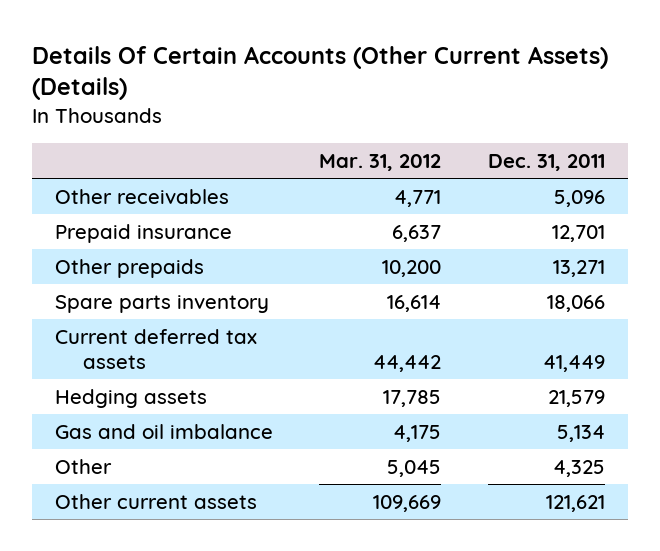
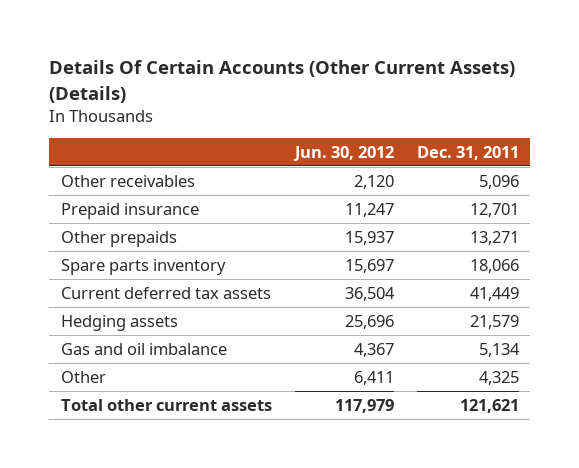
- | Mar. 31, 2012 | Dec. 31, 2011
+ | Jun. 30, 2012 | Dec. 31, 2011
- Other current assets | 109,669 | 121,621
+ Total other current assets | 117,979 | 121,621

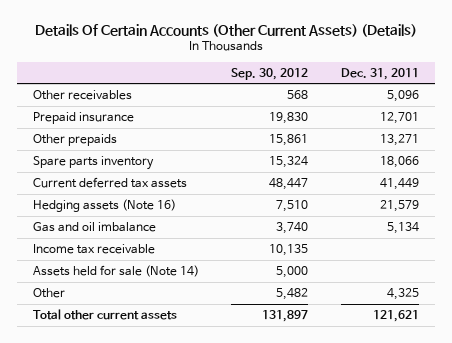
- | Jun. 30, 2012 | Dec. 31, 2011
+ | Sep. 30, 2012 | Dec. 31, 2011
- Hedging assets | 25,696 | 21,579
+ Hedging assets (Note 16) | 7,510 | 21,579
+ Income tax receivable | 10,135 |
+ Assets held for sale (Note 14) | 5,000 |

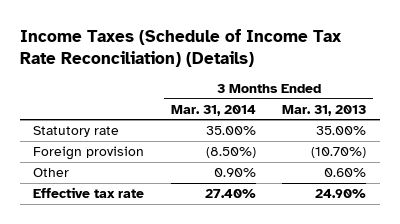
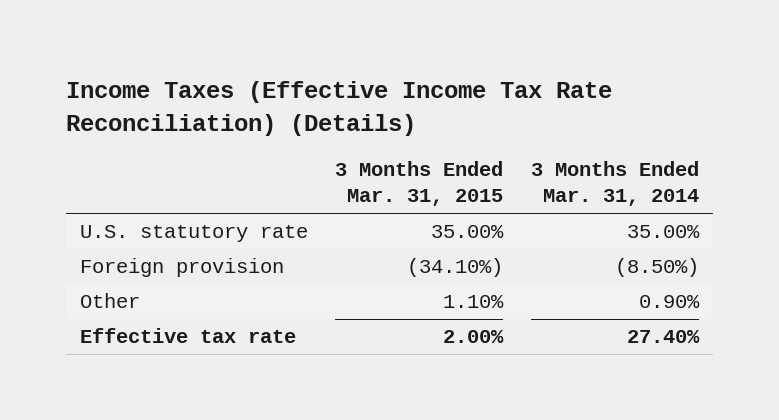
- Income Taxes (Schedule of Income Tax Rate Reconciliation) (Details)
+ Income Taxes (Effective Income Tax Rate Reconciliation) (Details)
- | 3 Months Ended Mar. 31, 2014 | 3 Months Ended Mar. 31, 2013
+ | 3 Months Ended Mar. 31, 2015 | 3 Months Ended Mar. 31, 2014
- Statutory rate | 35.00% | 35.00%
+ U.S. statutory rate | 35.00% | 35.00%

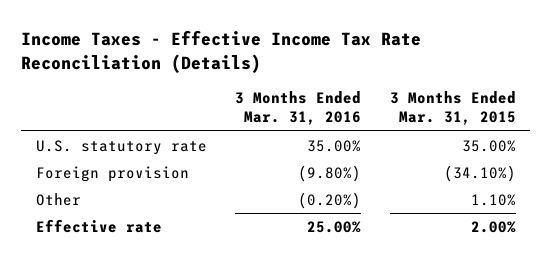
- Income Taxes (Effective Income Tax Rate Reconciliation) (Details)
+ Income Taxes - Effective Income Tax Rate Reconciliation (Details)
- | 3 Months Ended Mar. 31, 2015 | 3 Months Ended Mar. 31, 2014
+ | 3 Months Ended Mar. 31, 2016 | 3 Months Ended Mar. 31, 2015
- Effective tax rate | 2.00% | 27.40%
+ Effective rate | 25.00% | 2.00%

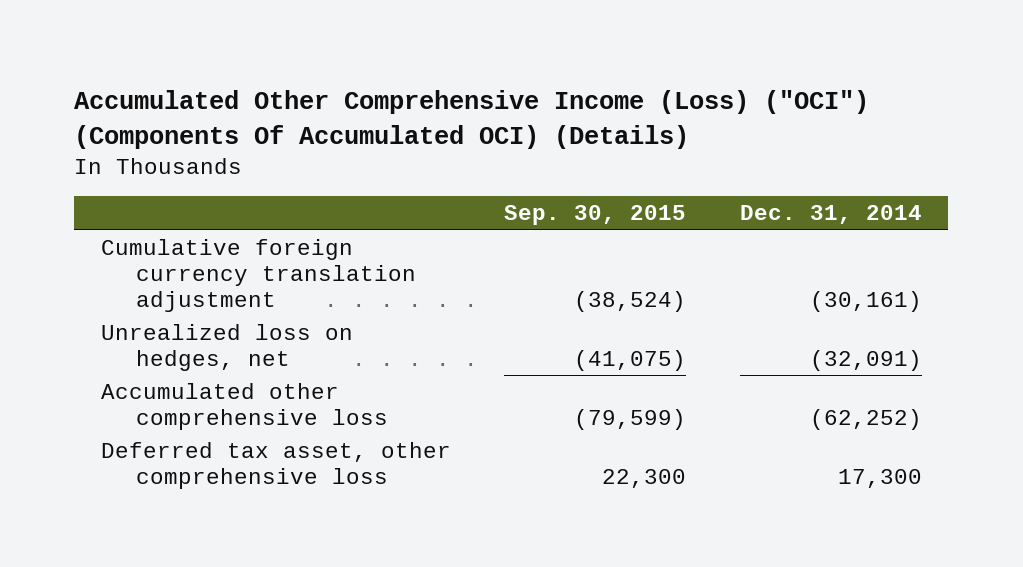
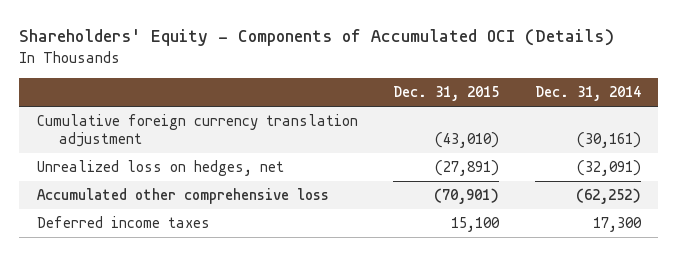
- Accumulated Other Comprehensive Income (Loss) ("OCI") (Components Of Accumulated OCI) (Details)
+ Shareholders' Equity - Components of Accumulated OCI (Details)
- | Sep. 30, 2015 | Dec. 31, 2014
+ | Dec. 31, 2015 | Dec. 31, 2014
- Deferred tax asset, other comprehensive loss | 22,300 | 17,300
+ Deferred income taxes | 15,100 | 17,300

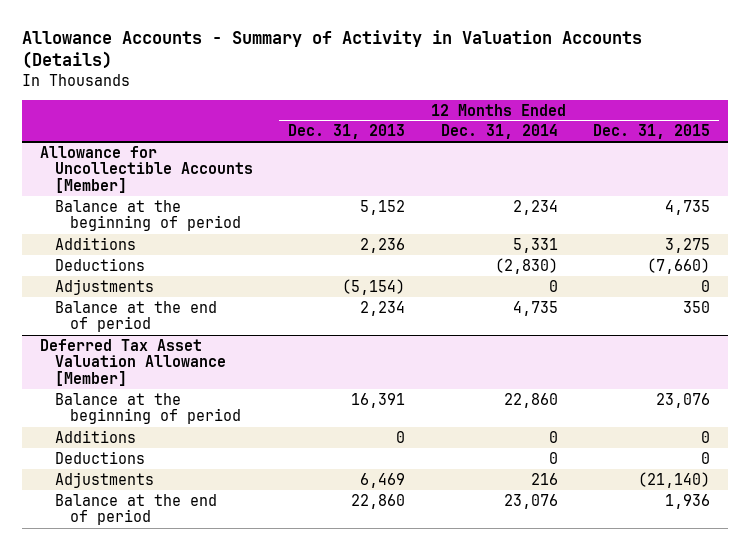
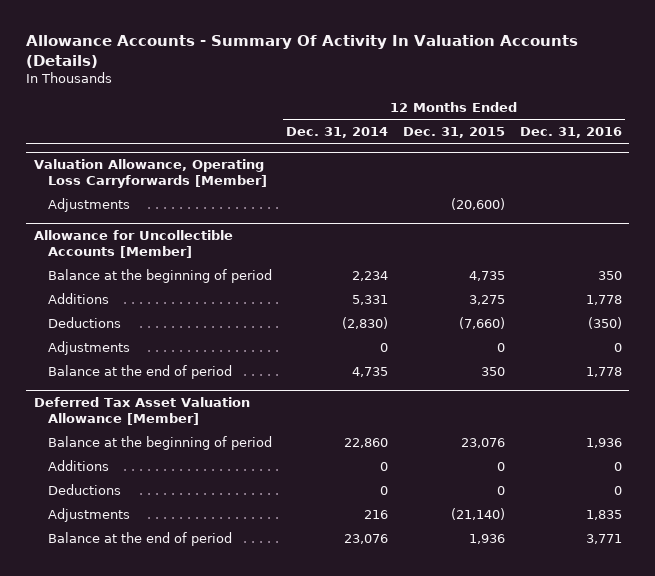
- Allowance Accounts - Summary of Activity in Valuation Accounts (Details)
+ Allowance Accounts - Summary Of Activity In Valuation Accounts (Details)
- | 12 Months Ended Dec. 31, 2013 | 12 Months Ended Dec. 31, 2014 | 12 Months Ended Dec. 31, 2015
+ | 12 Months Ended Dec. 31, 2014 | 12 Months Ended Dec. 31, 2015 | 12 Months Ended Dec. 31, 2016
+ Valuation Allowance, Operating Loss Carryforwards [Member]
+ Adjustments | | (20,600) |

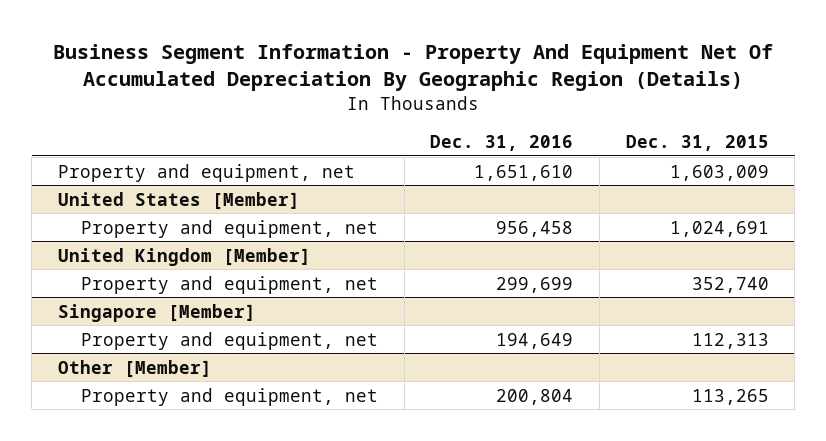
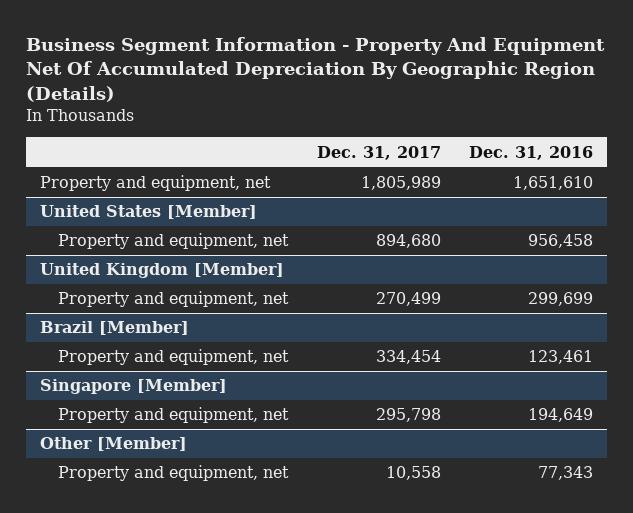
- | Dec. 31, 2016 | Dec. 31, 2015
+ | Dec. 31, 2017 | Dec. 31, 2016
+ Brazil [Member]
+ Property and equipment, net | 334,454 | 123,461
@ Other [Member]
- Property and equipment, net | 200,804 | 113,265
+ Property and equipment, net | 10,558 | 77,343

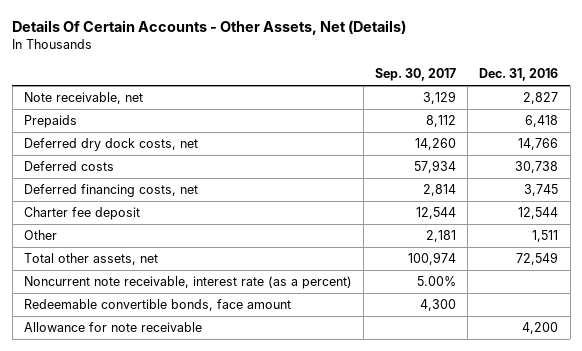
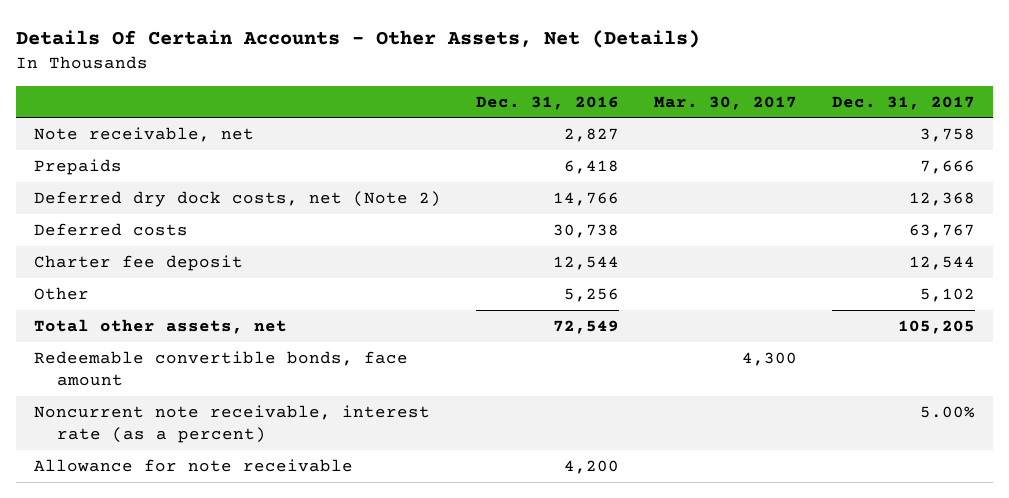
- | Sep. 30, 2017 | Dec. 31, 2016
+ | Dec. 31, 2016 | Mar. 30, 2017 | Dec. 31, 2017
- Deferred dry dock costs, net | 14,260 | 14,766
+ Deferred dry dock costs, net (Note 2) | 14,766 | | 12,368
- Deferred financing costs, net | 2,814 | 3,745
- Other | 2,181 | 1,511
+ Other | 5,256 | | 5,102
moved down: Noncurrent note receivable, interest rate (as a percent) | | | 5.00%

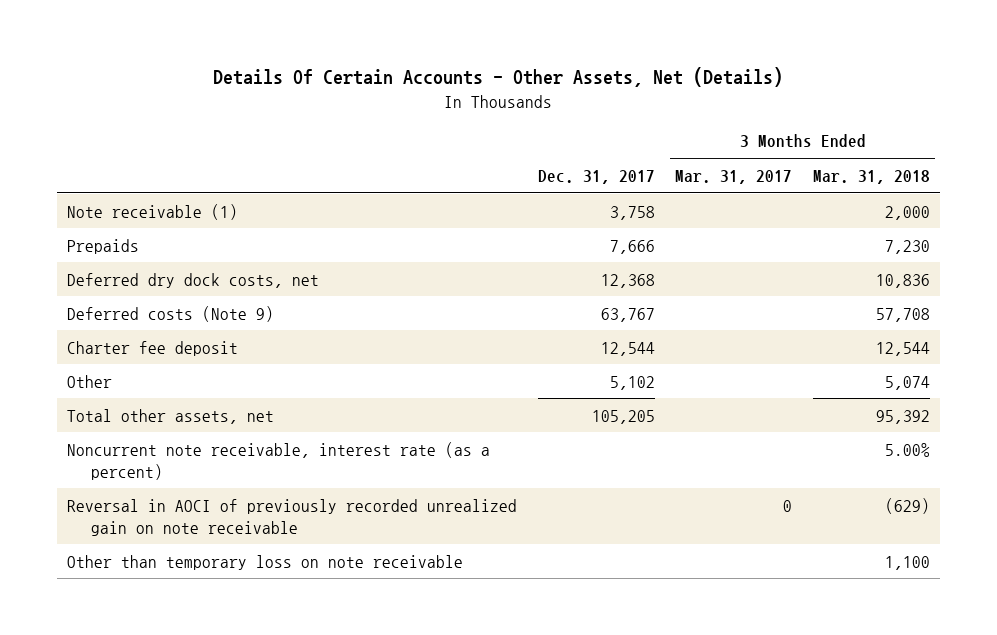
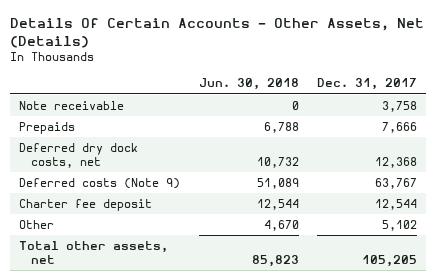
- | Dec. 31, 2017 | 3 Months Ended Mar. 31, 2017 | 3 Months Ended Mar. 31, 2018
+ | Jun. 30, 2018 | Dec. 31, 2017
- Note receivable (1) | 3,758 | | 2,000
+ Note receivable | 0 | 3,758
- Noncurrent note receivable, interest rate (as a percent) | | | 5.00%
- Reversal in AOCI of previously recorded unrealized gain on note receivable | | 0 | (629)
- Other than temporary loss on note receivable | | | 1,100

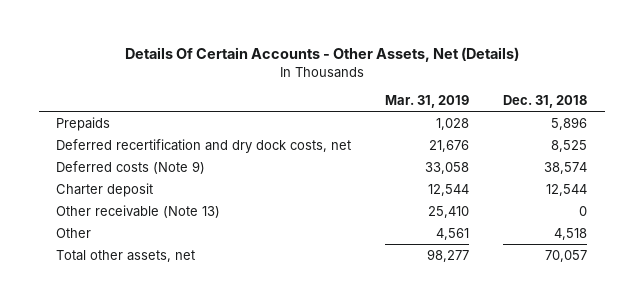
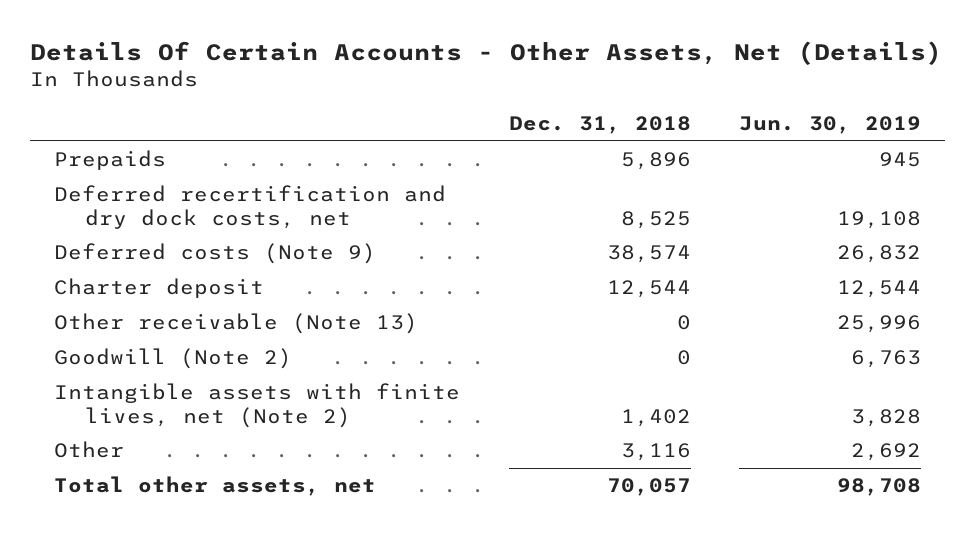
- | Mar. 31, 2019 | Dec. 31, 2018
+ | Dec. 31, 2018 | Jun. 30, 2019
- Other | 4,561 | 4,518
+ Goodwill (Note 2) | 0 | 6,763
+ Intangible assets with finite lives, net (Note 2) | 1,402 | 3,828
+ Other | 3,116 | 2,692

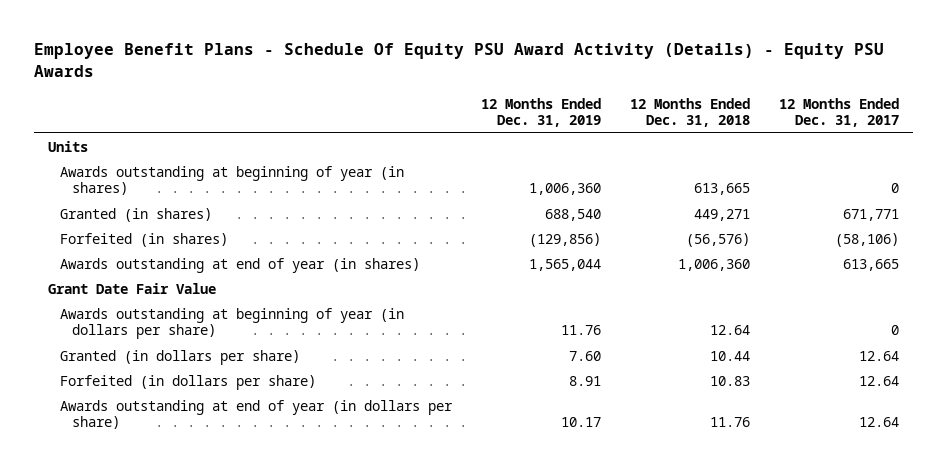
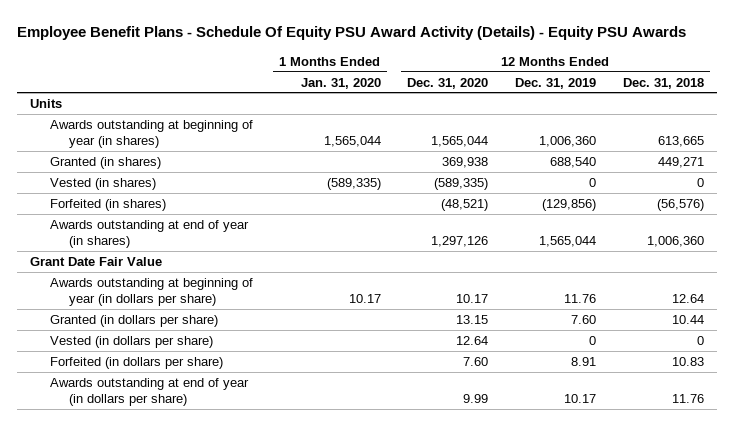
- | 12 Months Ended Dec. 31, 2019 | 12 Months Ended Dec. 31, 2018 | 12 Months Ended Dec. 31, 2017
+ | 1 Months Ended Jan. 31, 2020 | 12 Months Ended Dec. 31, 2020 | 12 Months Ended Dec. 31, 2019 | 12 Months Ended Dec. 31, 2018
+ Vested (in shares) | (589,335) | (589,335) | 0 | 0
+ Vested (in dollars per share) | | 12.64 | 0 | 0

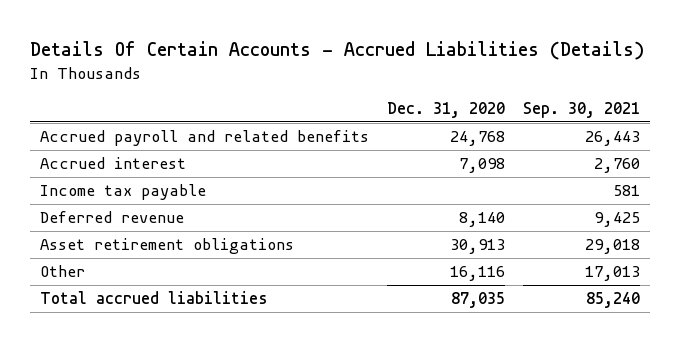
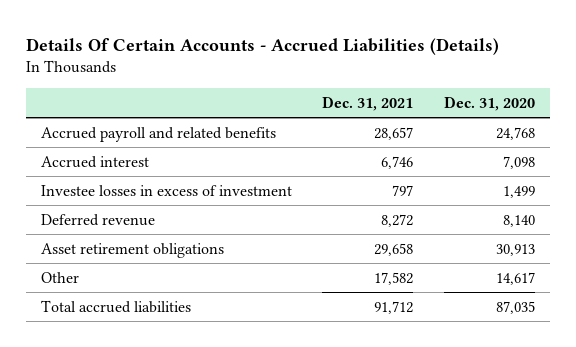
- | Dec. 31, 2020 | Sep. 30, 2021
+ | Dec. 31, 2021 | Dec. 31, 2020
- Income tax payable | | 581
+ Investee losses in excess of investment | 797 | 1,499
- Other | 16,116 | 17,013
+ Other | 17,582 | 14,617

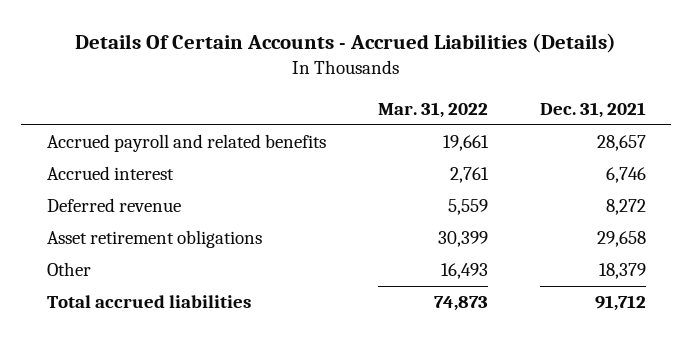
- | Dec. 31, 2021 | Dec. 31, 2020
+ | Mar. 31, 2022 | Dec. 31, 2021
- Investee losses in excess of investment | 797 | 1,499
- Other | 17,582 | 14,617
+ Other | 16,493 | 18,379

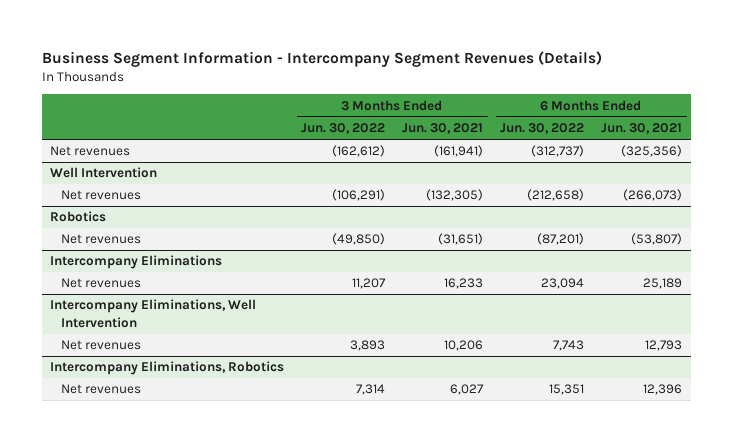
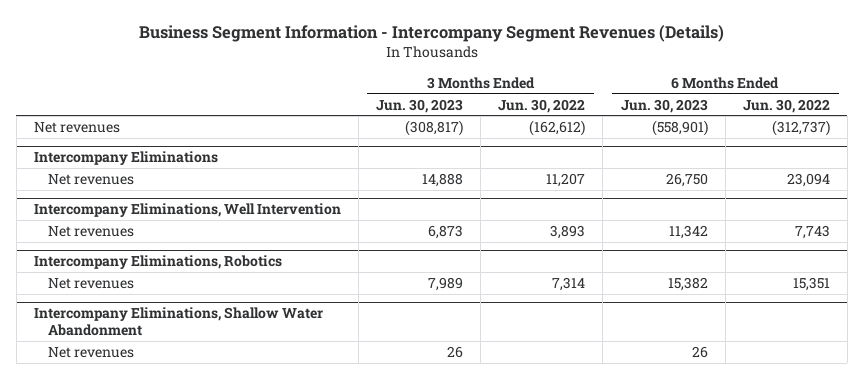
- | 3 Months Ended Jun. 30, 2022 | 3 Months Ended Jun. 30, 2021 | 6 Months Ended Jun. 30, 2022 | 6 Months Ended Jun. 30, 2021
+ | 3 Months Ended Jun. 30, 2023 | 3 Months Ended Jun. 30, 2022 | 6 Months Ended Jun. 30, 2023 | 6 Months Ended Jun. 30, 2022
- Well Intervention
- Net revenues | (106,291) | (132,305) | (212,658) | (266,073)
- Robotics
- Net revenues | (49,850) | (31,651) | (87,201) | (53,807)
+ Intercompany Eliminations, Shallow Water Abandonment
+ Net revenues | 26 | | 26 |

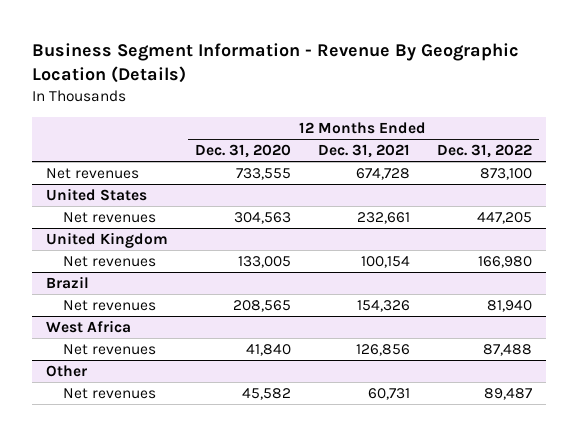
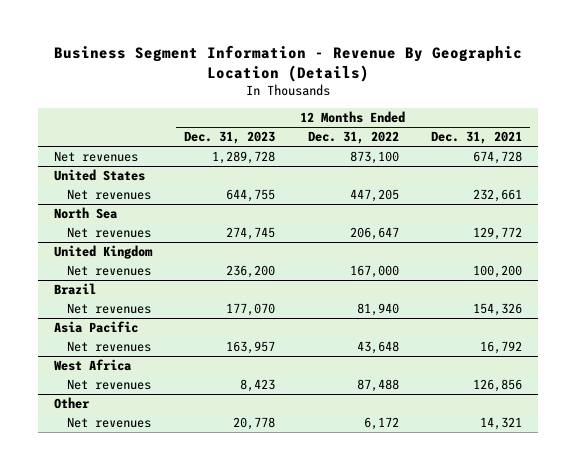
- | 12 Months Ended Dec. 31, 2020 | 12 Months Ended Dec. 31, 2021 | 12 Months Ended Dec. 31, 2022
+ | 12 Months Ended Dec. 31, 2023 | 12 Months Ended Dec. 31, 2022 | 12 Months Ended Dec. 31, 2021
+ North Sea
+ Net revenues | 274,745 | 206,647 | 129,772
@ United Kingdom
- Net revenues | 133,005 | 100,154 | 166,980
+ Net revenues | 236,200 | 167,000 | 100,200
+ Asia Pacific
+ Net revenues | 163,957 | 43,648 | 16,792
@ Other
- Net revenues | 45,582 | 60,731 | 89,487
+ Net revenues | 20,778 | 6,172 | 14,321

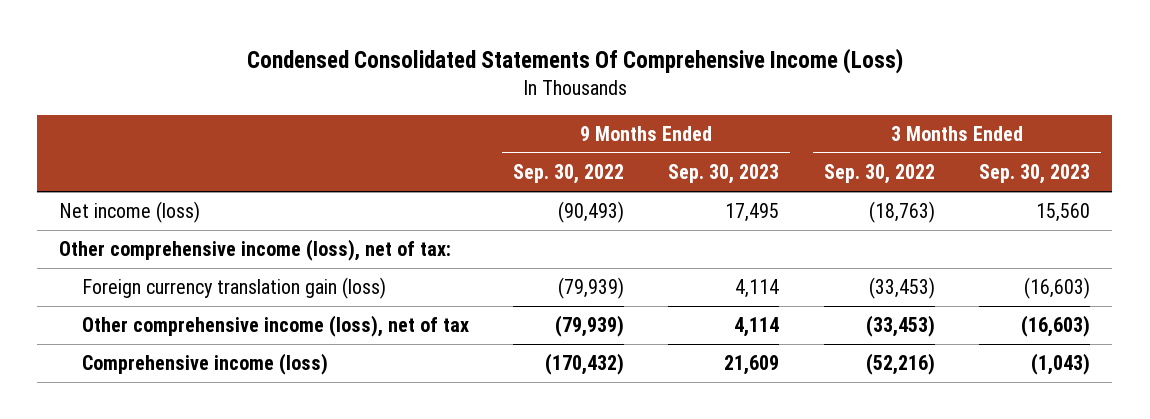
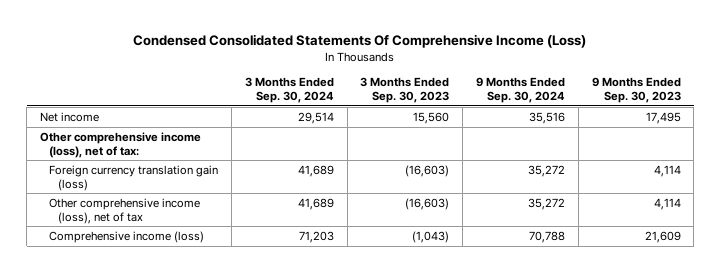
- | 9 Months Ended Sep. 30, 2022 | 9 Months Ended Sep. 30, 2023 | 3 Months Ended Sep. 30, 2022 | 3 Months Ended Sep. 30, 2023
+ | 3 Months Ended Sep. 30, 2024 | 3 Months Ended Sep. 30, 2023 | 9 Months Ended Sep. 30, 2024 | 9 Months Ended Sep. 30, 2023
- Net income (loss) | (90,493) | 17,495 | (18,763) | 15,560
+ Net income | 29,514 | 15,560 | 35,516 | 17,495

